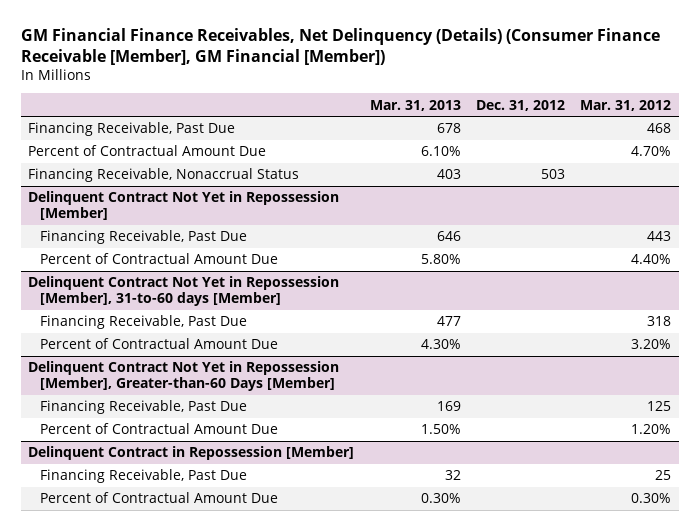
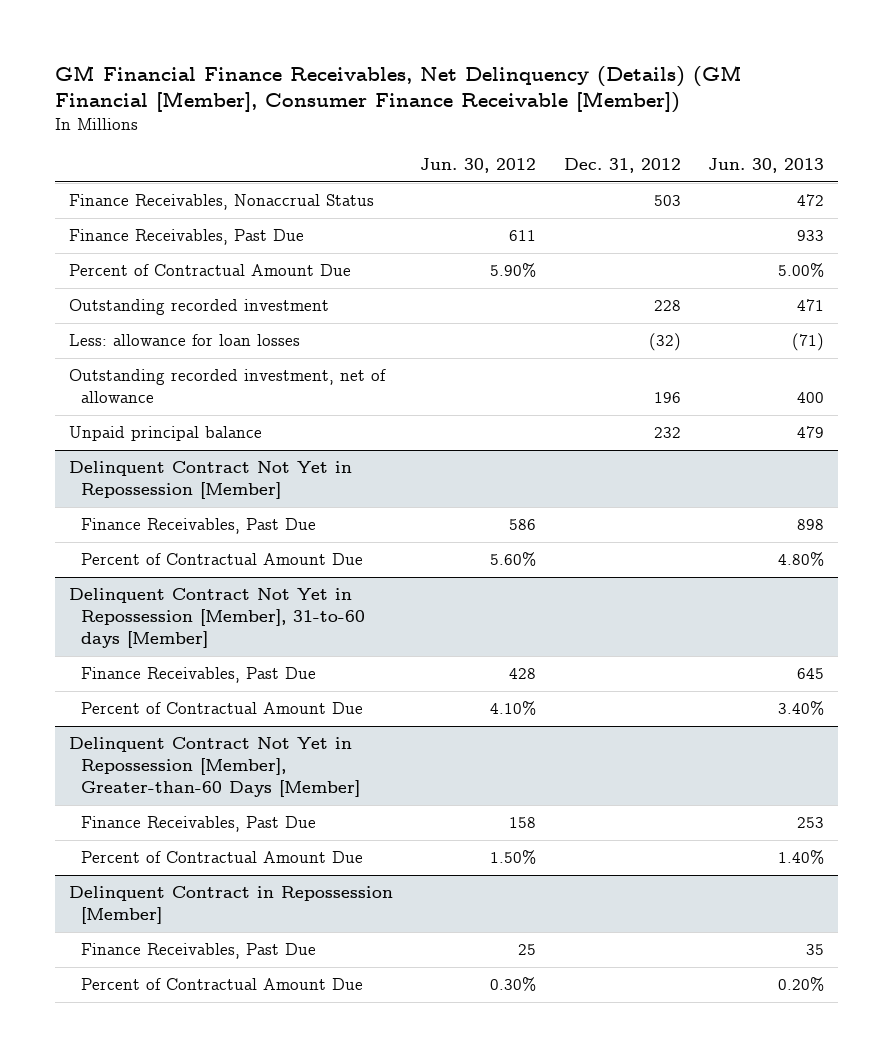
- GM Financial Finance Receivables, Net Delinquency (Details) (Consumer Finance Receivable [Member], GM Financial [Member])
+ GM Financial Finance Receivables, Net Delinquency (Details) (GM Financial [Member], Consumer Finance Receivable [Member])
- | Mar. 31, 2013 | Dec. 31, 2012 | Mar. 31, 2012
+ | Jun. 30, 2012 | Dec. 31, 2012 | Jun. 30, 2013
- Financing Receivable, Past Due | 678 | | 468
+ Finance Receivables, Nonaccrual Status | | 503 | 472
+ Finance Receivables, Past Due | 611 | | 933
- Financing Receivable, Nonaccrual Status | 403 | 503 |
+ Outstanding recorded investment | | 228 | 471
+ Less: allowance for loan losses | | (32) | (71)
+ Outstanding recorded investment, net of allowance | | 196 | 400
+ Unpaid principal balance | | 232 | 479
@ Delinquent Contract Not Yet in Repossession [Member]
- Financing Receivable, Past Due | 646 | | 443
+ Finance Receivables, Past Due | 586 | | 898
@ Delinquent Contract Not Yet in Repossession [Member], 31-to-60 days [Member]
- Financing Receivable, Past Due | 477 | | 318
+ Finance Receivables, Past Due | 428 | | 645
@ Delinquent Contract Not Yet in Repossession [Member], Greater-than-60 Days [Member]
- Financing Receivable, Past Due | 169 | | 125
+ Finance Receivables, Past Due | 158 | | 253
@ Delinquent Contract in Repossession [Member]
- Financing Receivable, Past Due | 32 | | 25
+ Finance Receivables, Past Due | 25 | | 35

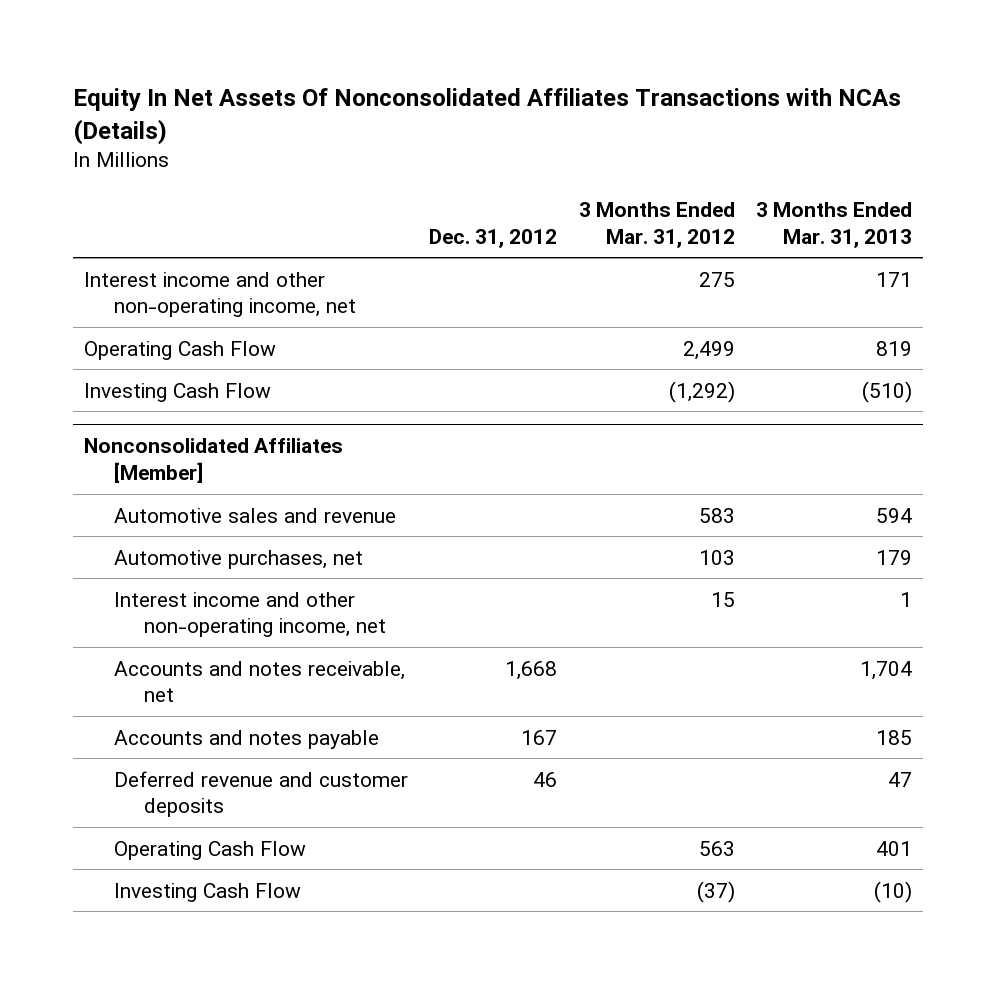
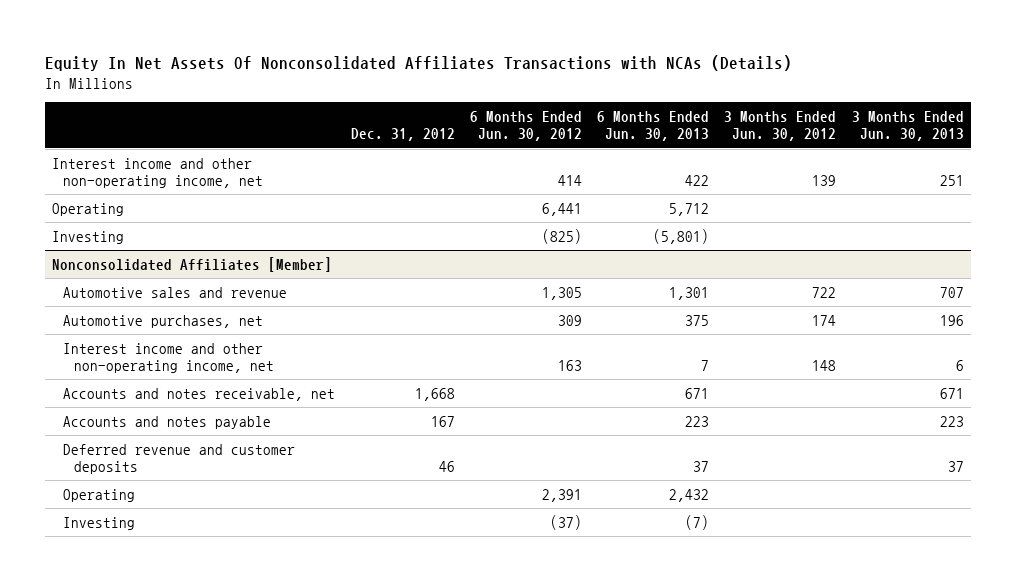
- | Dec. 31, 2012 | 3 Months Ended Mar. 31, 2012 | 3 Months Ended Mar. 31, 2013
+ | Dec. 31, 2012 | 6 Months Ended Jun. 30, 2012 | 6 Months Ended Jun. 30, 2013 | 3 Months Ended Jun. 30, 2012 | 3 Months Ended Jun. 30, 2013
- Operating Cash Flow | | 2,499 | 819
- Investing Cash Flow | | (1,292) | (510)
+ Operating | | 6,441 | 5,712 | |
+ Investing | | (825) | (5,801) | |
@ Nonconsolidated Affiliates [Member]
- Operating Cash Flow | | 563 | 401
- Investing Cash Flow | | (37) | (10)
+ Operating | | 2,391 | 2,432 | |
+ Investing | | (37) | (7) | |

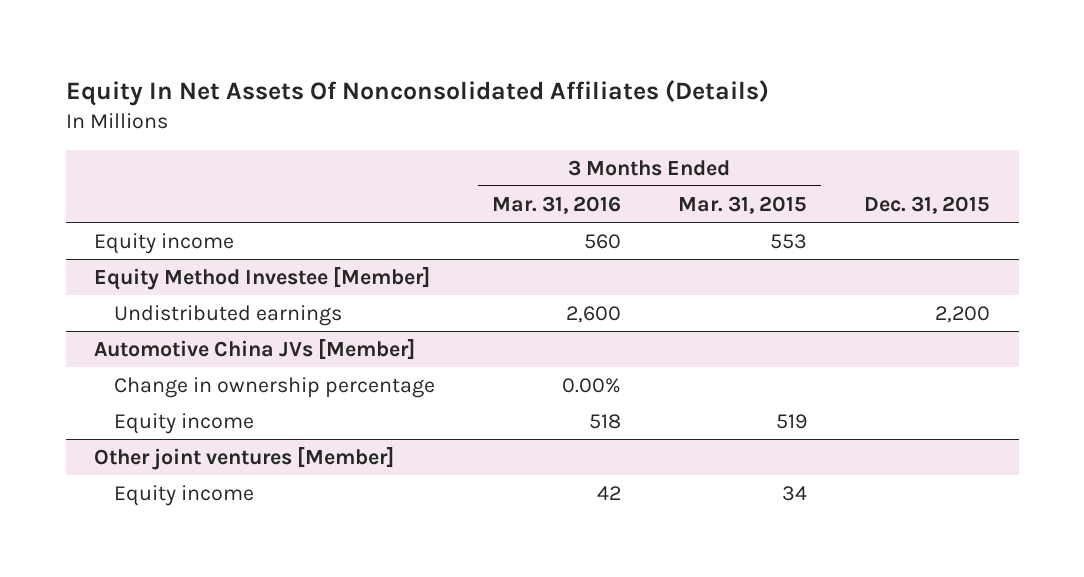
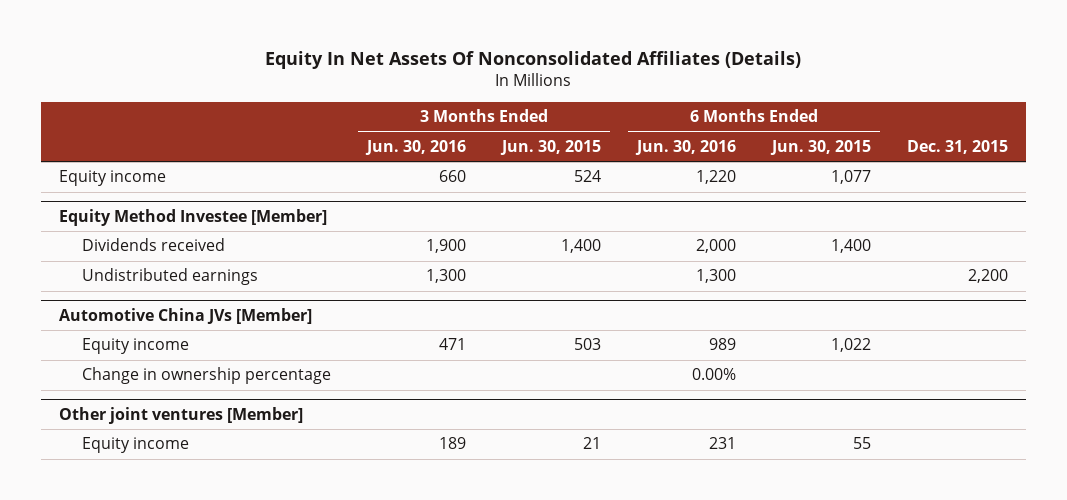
- | 3 Months Ended Mar. 31, 2016 | 3 Months Ended Mar. 31, 2015 | Dec. 31, 2015
+ | 3 Months Ended Jun. 30, 2016 | 3 Months Ended Jun. 30, 2015 | 6 Months Ended Jun. 30, 2016 | 6 Months Ended Jun. 30, 2015 | Dec. 31, 2015
@ Equity Method Investee [Member]
+ Dividends received | 1,900 | 1,400 | 2,000 | 1,400 |
@ Automotive China JVs [Member]
moved down: Change in ownership percentage | | | 0.00% | |

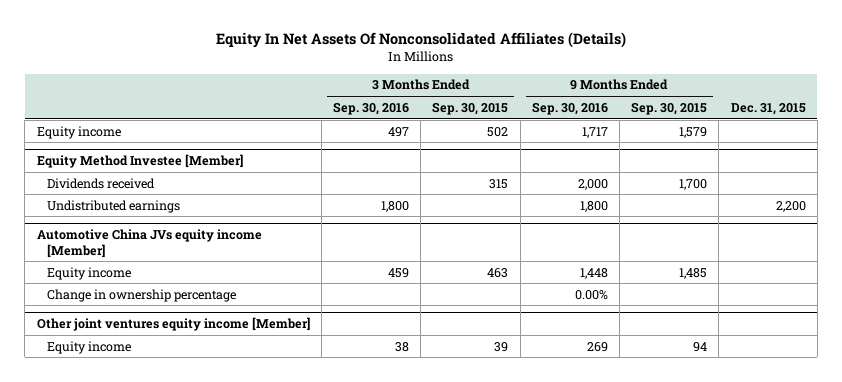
- | 3 Months Ended Jun. 30, 2016 | 3 Months Ended Jun. 30, 2015 | 6 Months Ended Jun. 30, 2016 | 6 Months Ended Jun. 30, 2015 | Dec. 31, 2015
+ | 3 Months Ended Sep. 30, 2016 | 3 Months Ended Sep. 30, 2015 | 9 Months Ended Sep. 30, 2016 | 9 Months Ended Sep. 30, 2015 | Dec. 31, 2015
- Automotive China JVs [Member]
+ Automotive China JVs equity income [Member]
- Other joint ventures [Member]
+ Other joint ventures equity income [Member]

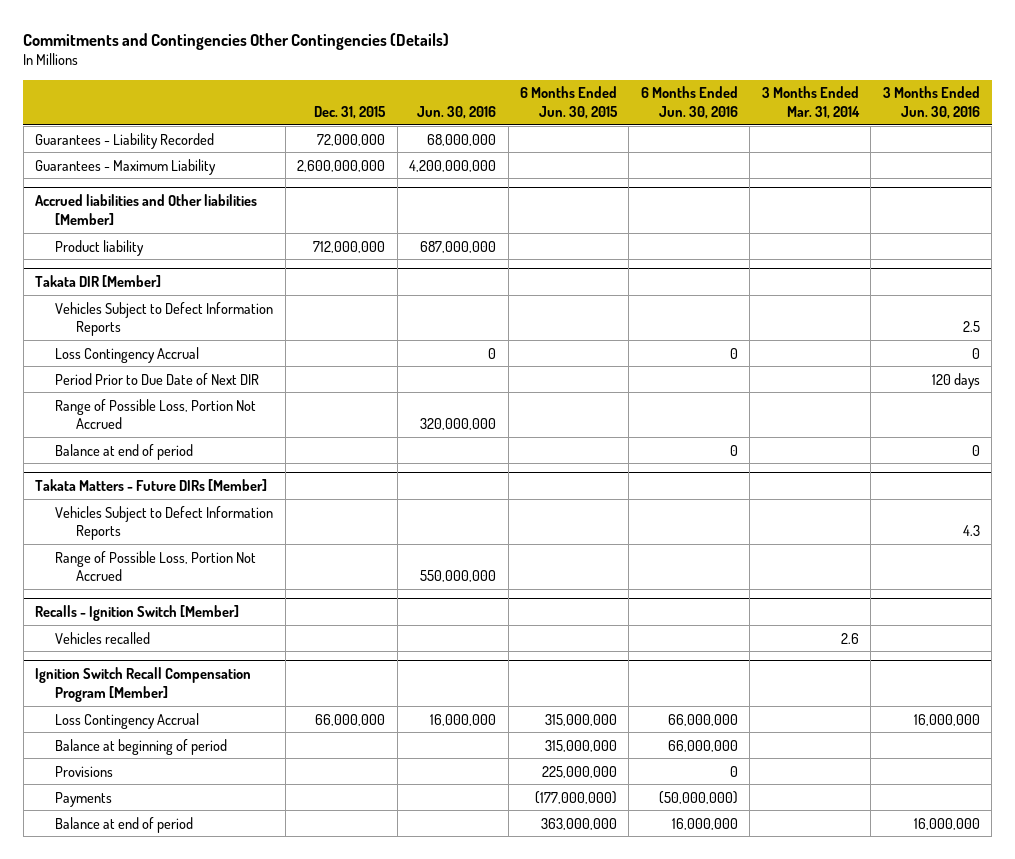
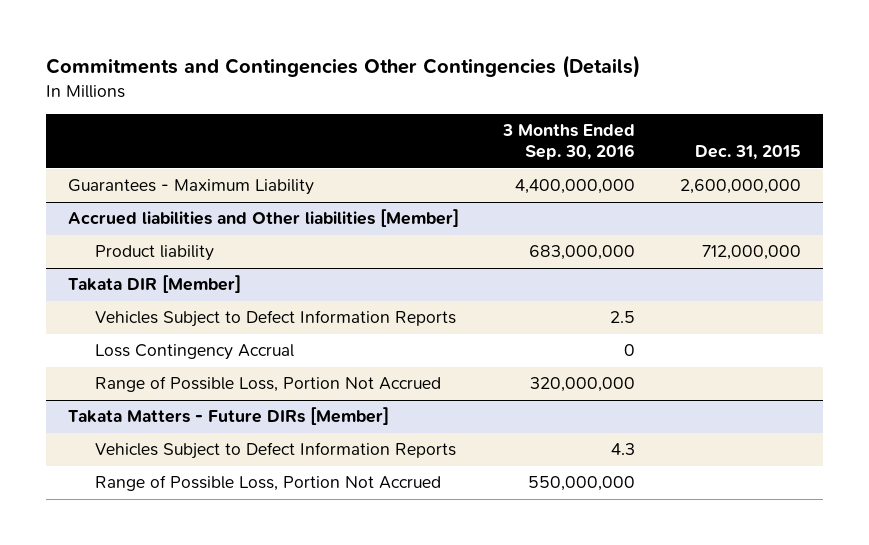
- | Dec. 31, 2015 | Jun. 30, 2016 | 6 Months Ended Jun. 30, 2015 | 6 Months Ended Jun. 30, 2016 | 3 Months Ended Mar. 31, 2014 | 3 Months Ended Jun. 30, 2016
+ | 3 Months Ended Sep. 30, 2016 | Dec. 31, 2015
- Guarantees - Liability Recorded | 72,000,000 | 68,000,000 | | | |
@ Takata DIR [Member]
- Period Prior to Due Date of Next DIR | | | | | | 120 days
- Balance at end of period | | | | 0 | | 0
- Recalls - Ignition Switch [Member]
- Vehicles recalled | | | | | 2.6 |
- Ignition Switch Recall Compensation Program [Member]
- Loss Contingency Accrual | 66,000,000 | 16,000,000 | 315,000,000 | 66,000,000 | | 16,000,000
- Balance at beginning of period | | | 315,000,000 | 66,000,000 | |
- Provisions | | | 225,000,000 | 0 | |
- Payments | | | (177,000,000) | (50,000,000) | |
- Balance at end of period | | | 363,000,000 | 16,000,000 | | 16,000,000

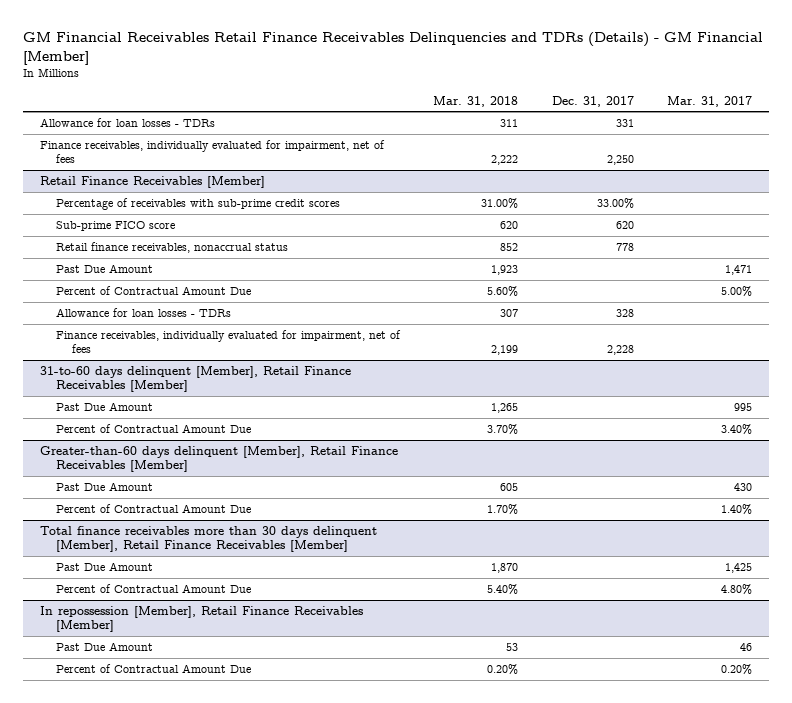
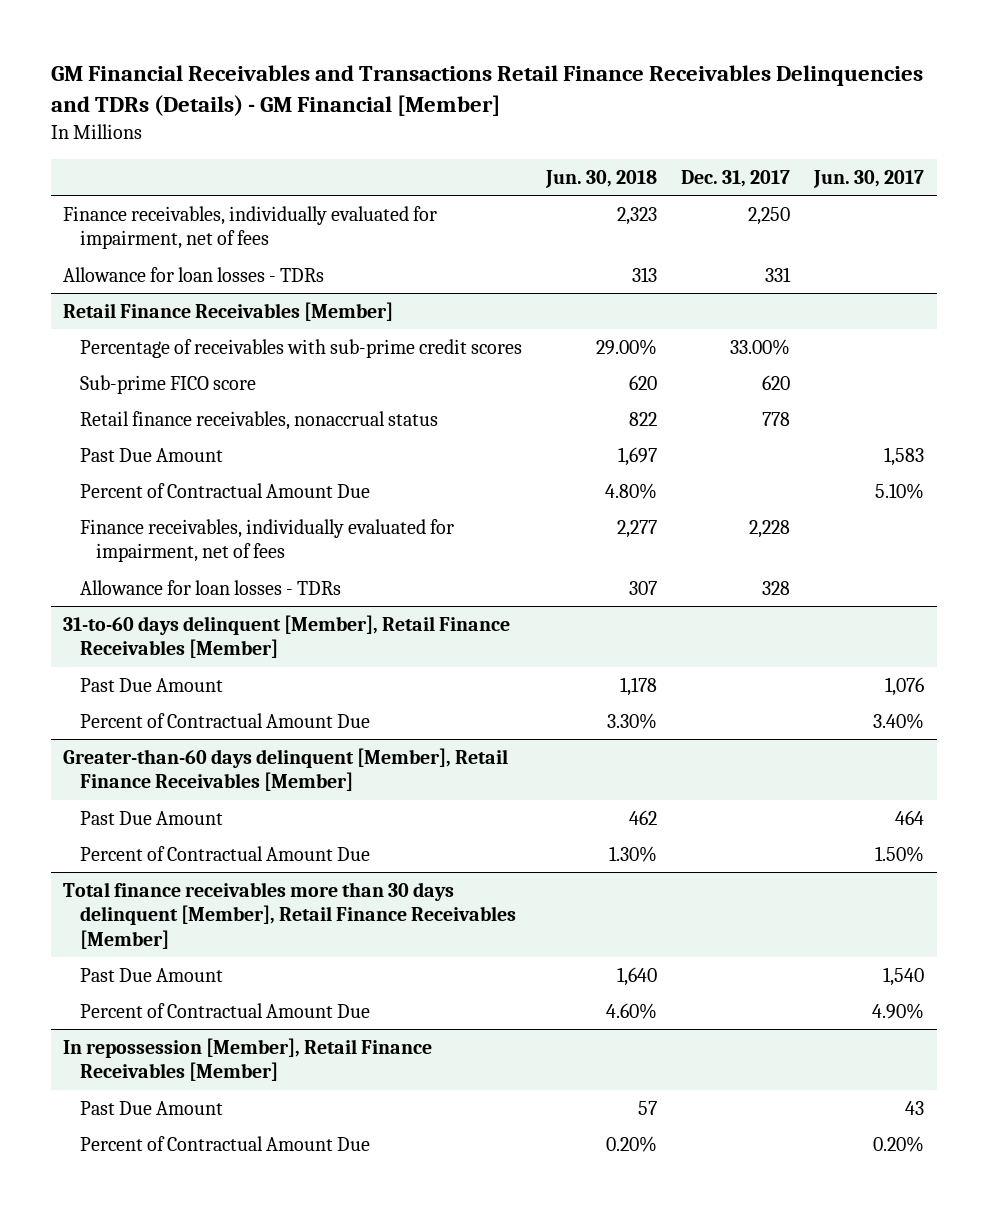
- GM Financial Receivables Retail Finance Receivables Delinquencies and TDRs (Details) - GM Financial [Member]
+ GM Financial Receivables and Transactions Retail Finance Receivables Delinquencies and TDRs (Details) - GM Financial [Member]
- | Mar. 31, 2018 | Dec. 31, 2017 | Mar. 31, 2017
+ | Jun. 30, 2018 | Dec. 31, 2017 | Jun. 30, 2017
moved down: Allowance for loan losses - TDRs | 313 | 331 |
@ Retail Finance Receivables [Member]
moved down: Allowance for loan losses - TDRs | 307 | 328 |

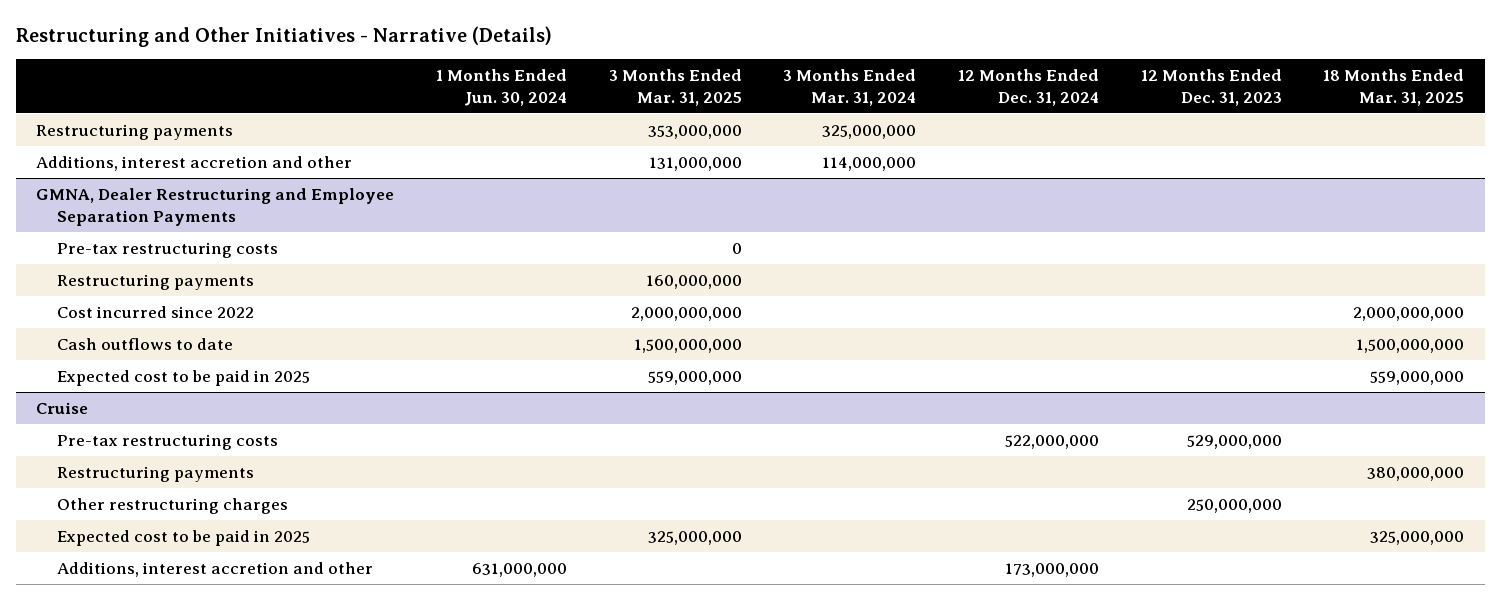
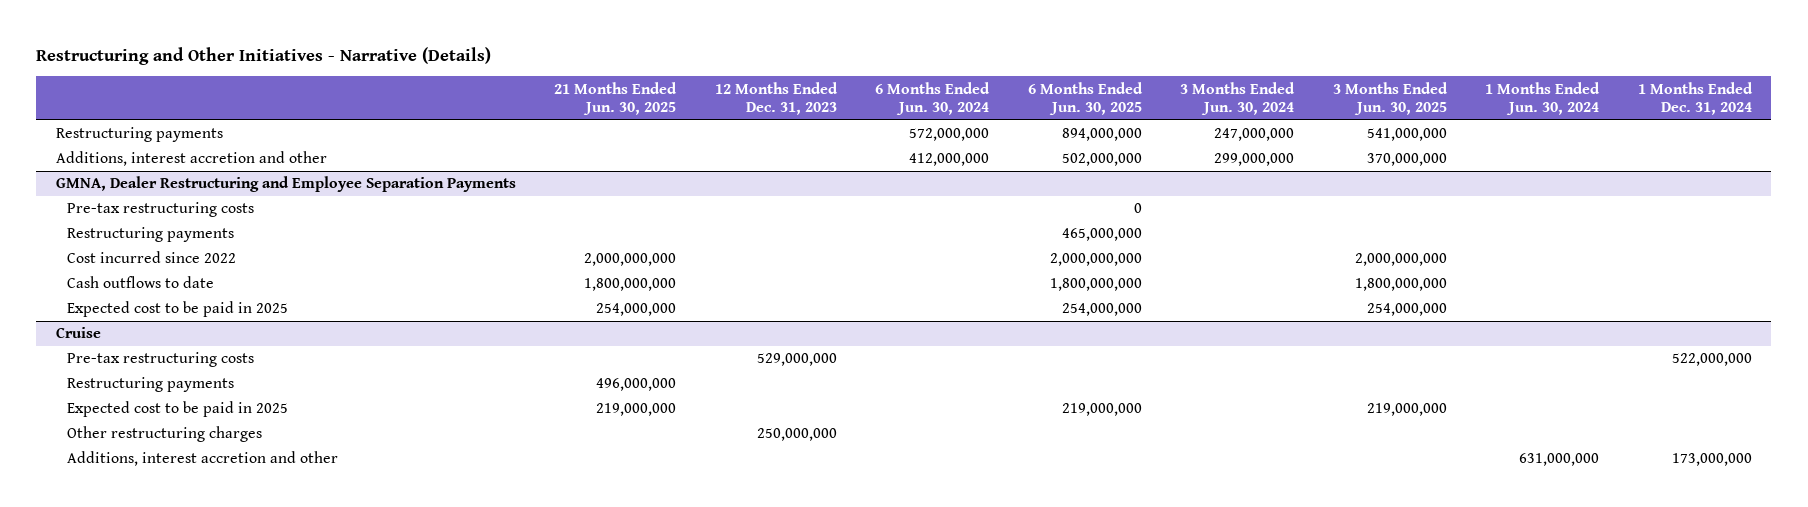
- | 1 Months Ended Jun. 30, 2024 | 3 Months Ended Mar. 31, 2025 | 3 Months Ended Mar. 31, 2024 | 12 Months Ended Dec. 31, 2024 | 12 Months Ended Dec. 31, 2023 | 18 Months Ended Mar. 31, 2025
+ | 21 Months Ended Jun. 30, 2025 | 12 Months Ended Dec. 31, 2023 | 6 Months Ended Jun. 30, 2024 | 6 Months Ended Jun. 30, 2025 | 3 Months Ended Jun. 30, 2024 | 3 Months Ended Jun. 30, 2025 | 1 Months Ended Jun. 30, 2024 | 1 Months Ended Dec. 31, 2024
@ Cruise
moved down: Other restructuring charges | | 250,000,000 | | | | | |

